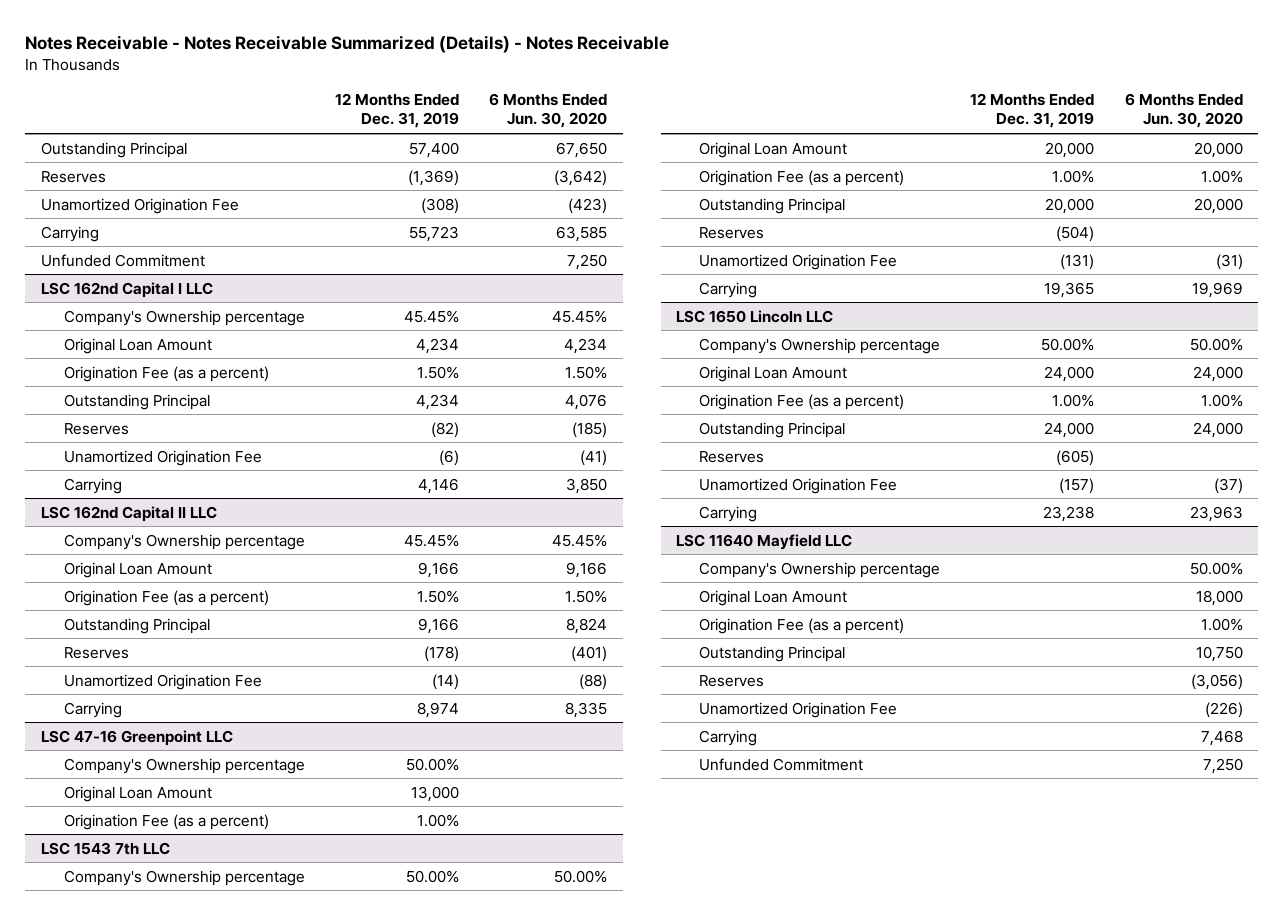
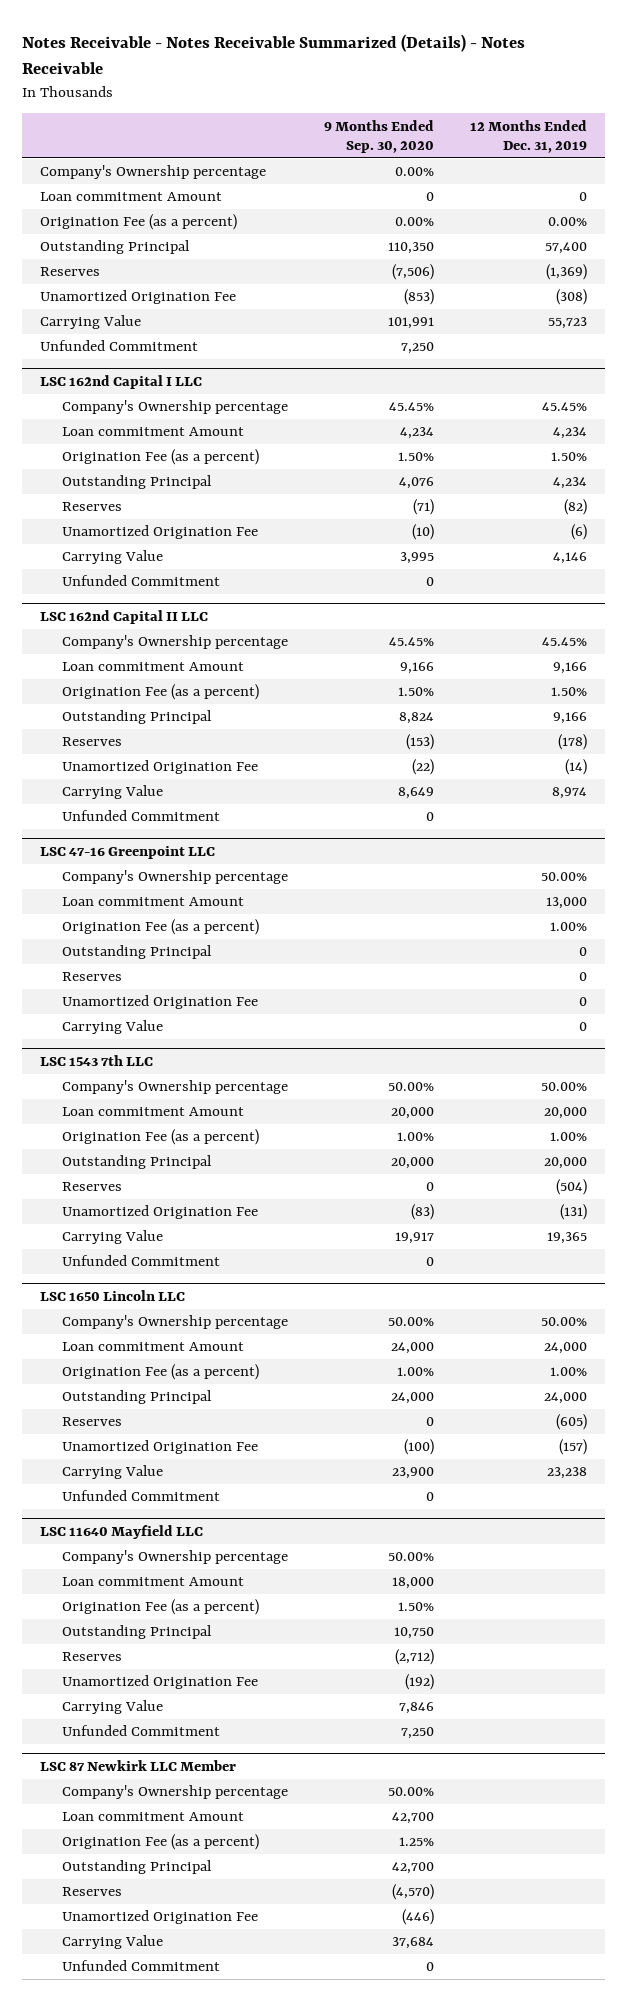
- | 12 Months Ended Dec. 31, 2019 | 6 Months Ended Jun. 30, 2020
+ | 9 Months Ended Sep. 30, 2020 | 12 Months Ended Dec. 31, 2019
+ Company's Ownership percentage | 0.00% |
+ Loan commitment Amount | 0 | 0
+ Origination Fee (as a percent) | 0.00% | 0.00%
- Carrying | 55,723 | 63,585
+ Carrying Value | 101,991 | 55,723
@ LSC 162nd Capital I LLC
- Original Loan Amount | 4,234 | 4,234
+ Loan commitment Amount | 4,234 | 4,234
- Carrying | 4,146 | 3,850
+ Carrying Value | 3,995 | 4,146
+ Unfunded Commitment | 0 |
@ LSC 162nd Capital II LLC
- Original Loan Amount | 9,166 | 9,166
+ Loan commitment Amount | 9,166 | 9,166
- Carrying | 8,974 | 8,335
+ Carrying Value | 8,649 | 8,974
+ Unfunded Commitment | 0 |
@ LSC 47-16 Greenpoint LLC
- Original Loan Amount | 13,000 |
+ Loan commitment Amount | | 13,000
+ Outstanding Principal | | 0
+ Reserves | | 0
+ Unamortized Origination Fee | | 0
+ Carrying Value | | 0
@ LSC 1543 7th LLC
- Original Loan Amount | 20,000 | 20,000
+ Loan commitment Amount | 20,000 | 20,000
- Carrying | 19,365 | 19,969
+ Carrying Value | 19,917 | 19,365
+ Unfunded Commitment | 0 |
@ LSC 1650 Lincoln LLC
- Original Loan Amount | 24,000 | 24,000
+ Loan commitment Amount | 24,000 | 24,000
- Carrying | 23,238 | 23,963
+ Carrying Value | 23,900 | 23,238
+ Unfunded Commitment | 0 |
@ LSC 11640 Mayfield LLC
- Original Loan Amount | | 18,000
+ Loan commitment Amount | 18,000 |
- Carrying | | 7,468
+ Carrying Value | 7,846 |
+ LSC 87 Newkirk LLC Member
+ Company's Ownership percentage | 50.00% |
+ Loan commitment Amount | 42,700 |
+ Origination Fee (as a percent) | 1.25% |
+ Outstanding Principal | 42,700 |
+ Reserves | (4,570) |
+ Unamortized Origination Fee | (446) |
+ Carrying Value | 37,684 |
+ Unfunded Commitment | 0 |

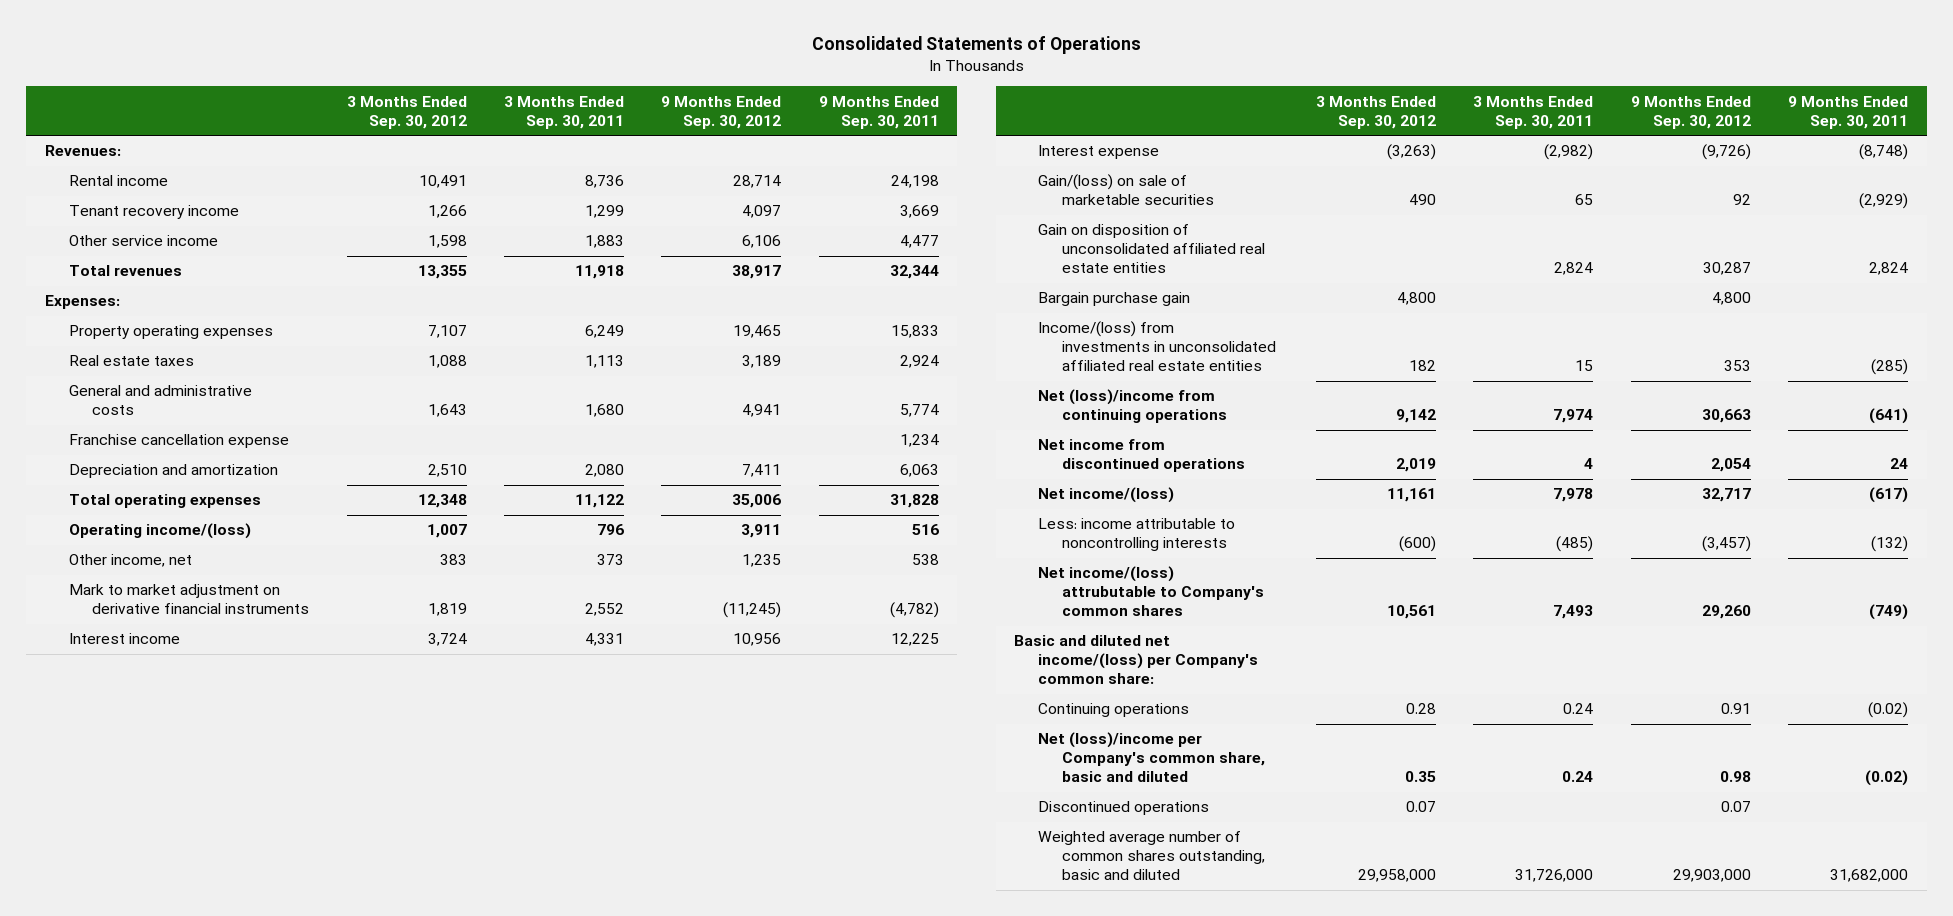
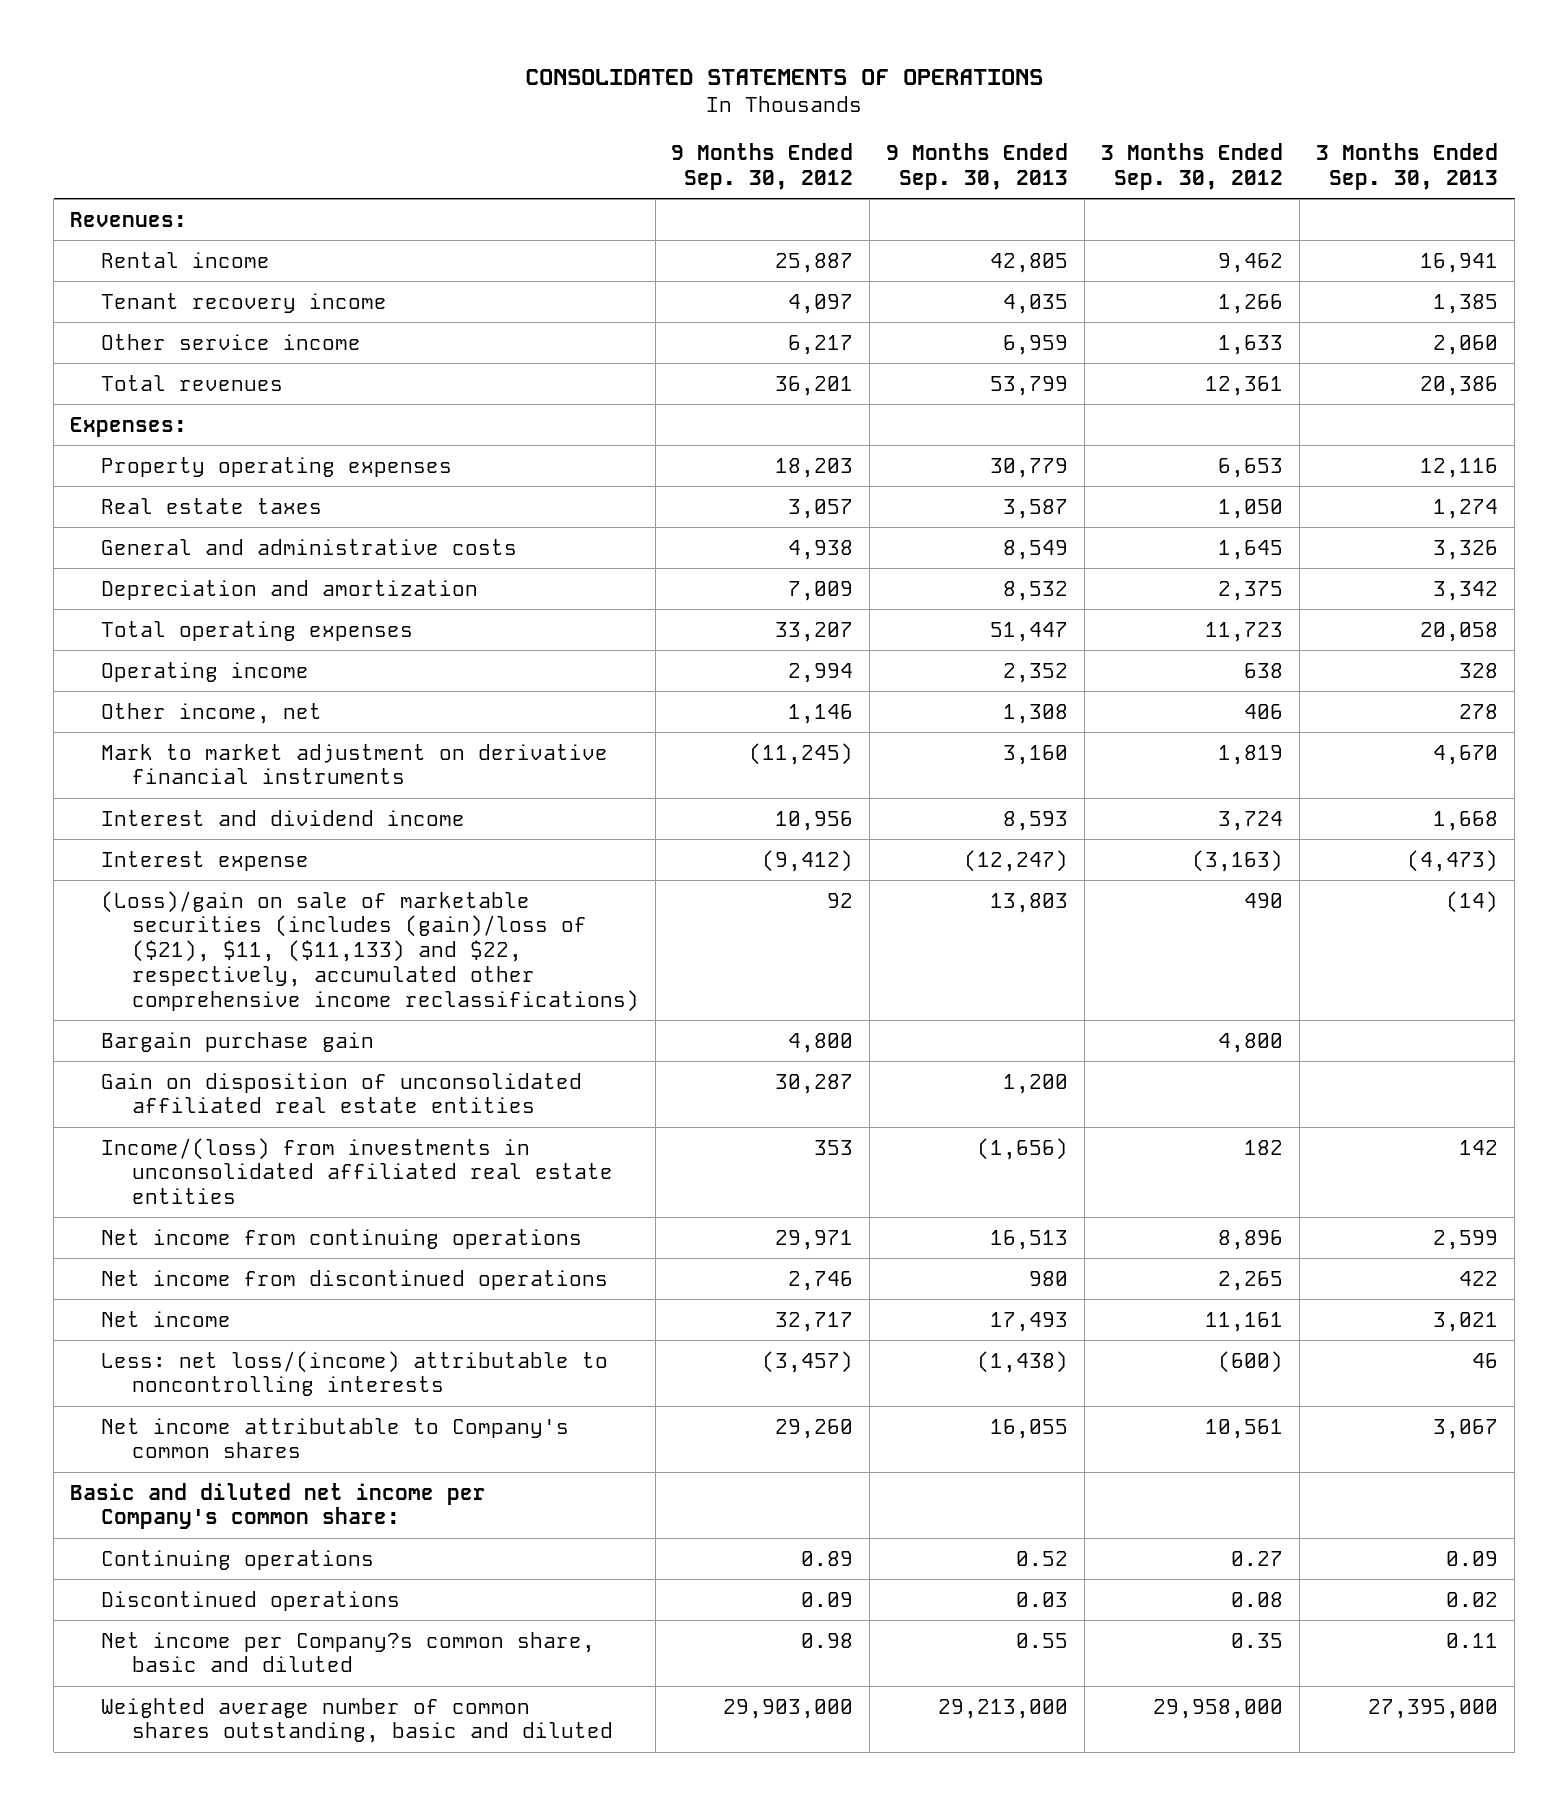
- Consolidated Statements of Operations
+ CONSOLIDATED STATEMENTS OF OPERATIONS
- | 3 Months Ended Sep. 30, 2012 | 3 Months Ended Sep. 30, 2011 | 9 Months Ended Sep. 30, 2012 | 9 Months Ended Sep. 30, 2011
+ | 9 Months Ended Sep. 30, 2012 | 9 Months Ended Sep. 30, 2013 | 3 Months Ended Sep. 30, 2012 | 3 Months Ended Sep. 30, 2013
- Rental income | 10,491 | 8,736 | 28,714 | 24,198
+ Rental income | 25,887 | 42,805 | 9,462 | 16,941
- Other service income | 1,598 | 1,883 | 6,106 | 4,477
- Total revenues | 13,355 | 11,918 | 38,917 | 32,344
+ Other service income | 6,217 | 6,959 | 1,633 | 2,060
+ Total revenues | 36,201 | 53,799 | 12,361 | 20,386
- Property operating expenses | 7,107 | 6,249 | 19,465 | 15,833
- Real estate taxes | 1,088 | 1,113 | 3,189 | 2,924
- General and administrative costs | 1,643 | 1,680 | 4,941 | 5,774
- Franchise cancellation expense | | | | 1,234
- Depreciation and amortization | 2,510 | 2,080 | 7,411 | 6,063
- Total operating expenses | 12,348 | 11,122 | 35,006 | 31,828
- Operating income/(loss) | 1,007 | 796 | 3,911 | 516
- Other income, net | 383 | 373 | 1,235 | 538
+ Property operating expenses | 18,203 | 30,779 | 6,653 | 12,116
+ Real estate taxes | 3,057 | 3,587 | 1,050 | 1,274
+ General and administrative costs | 4,938 | 8,549 | 1,645 | 3,326
+ Depreciation and amortization | 7,009 | 8,532 | 2,375 | 3,342
+ Total operating expenses | 33,207 | 51,447 | 11,723 | 20,058
+ Operating income | 2,994 | 2,352 | 638 | 328
+ Other income, net | 1,146 | 1,308 | 406 | 278
- Interest income | 3,724 | 4,331 | 10,956 | 12,225
- Interest expense | (3,263) | (2,982) | (9,726) | (8,748)
- Gain/(loss) on sale of marketable securities | 490 | 65 | 92 | (2,929)
+ Interest and dividend income | 10,956 | 8,593 | 3,724 | 1,668
+ Interest expense | (9,412) | (12,247) | (3,163) | (4,473)
+ (Loss)/gain on sale of marketable securities (includes (gain)/loss of ($21), $11, ($11,133) and $22, respectively, accumulated other comprehensive income reclassifications) | 92 | 13,803 | 490 | (14)
moved down: Gain on disposition of unconsolidated affiliated real estate entities | 30,287 | 1,200 | |
- Net (loss)/income from continuing operations | 9,142 | 7,974 | 30,663 | (641)
- Net income from discontinued operations | 2,019 | 4 | 2,054 | 24
- Net income/(loss) | 11,161 | 7,978 | 32,717 | (617)
- Less: income attributable to noncontrolling interests | (600) | (485) | (3,457) | (132)
- Net income/(loss) attrubutable to Company's common shares | 10,561 | 7,493 | 29,260 | (749)
- Basic and diluted net income/(loss) per Company's common share:
- Continuing operations | 0.28 | 0.24 | 0.91 | (0.02)
- Net (loss)/income per Company's common share, basic and diluted | 0.35 | 0.24 | 0.98 | (0.02)
- Discontinued operations | 0.07 | | 0.07 |
+ Net income from continuing operations | 29,971 | 16,513 | 8,896 | 2,599
+ Net income from discontinued operations | 2,746 | 980 | 2,265 | 422
+ Net income | 32,717 | 17,493 | 11,161 | 3,021
+ Less: net loss/(income) attributable to noncontrolling interests | (3,457) | (1,438) | (600) | 46
+ Net income attributable to Company's common shares | 29,260 | 16,055 | 10,561 | 3,067
+ Basic and diluted net income per Company's common share:
+ Continuing operations | 0.89 | 0.52 | 0.27 | 0.09
+ Discontinued operations | 0.09 | 0.03 | 0.08 | 0.02
+ Net income per Company?s common share, basic and diluted | 0.98 | 0.55 | 0.35 | 0.11

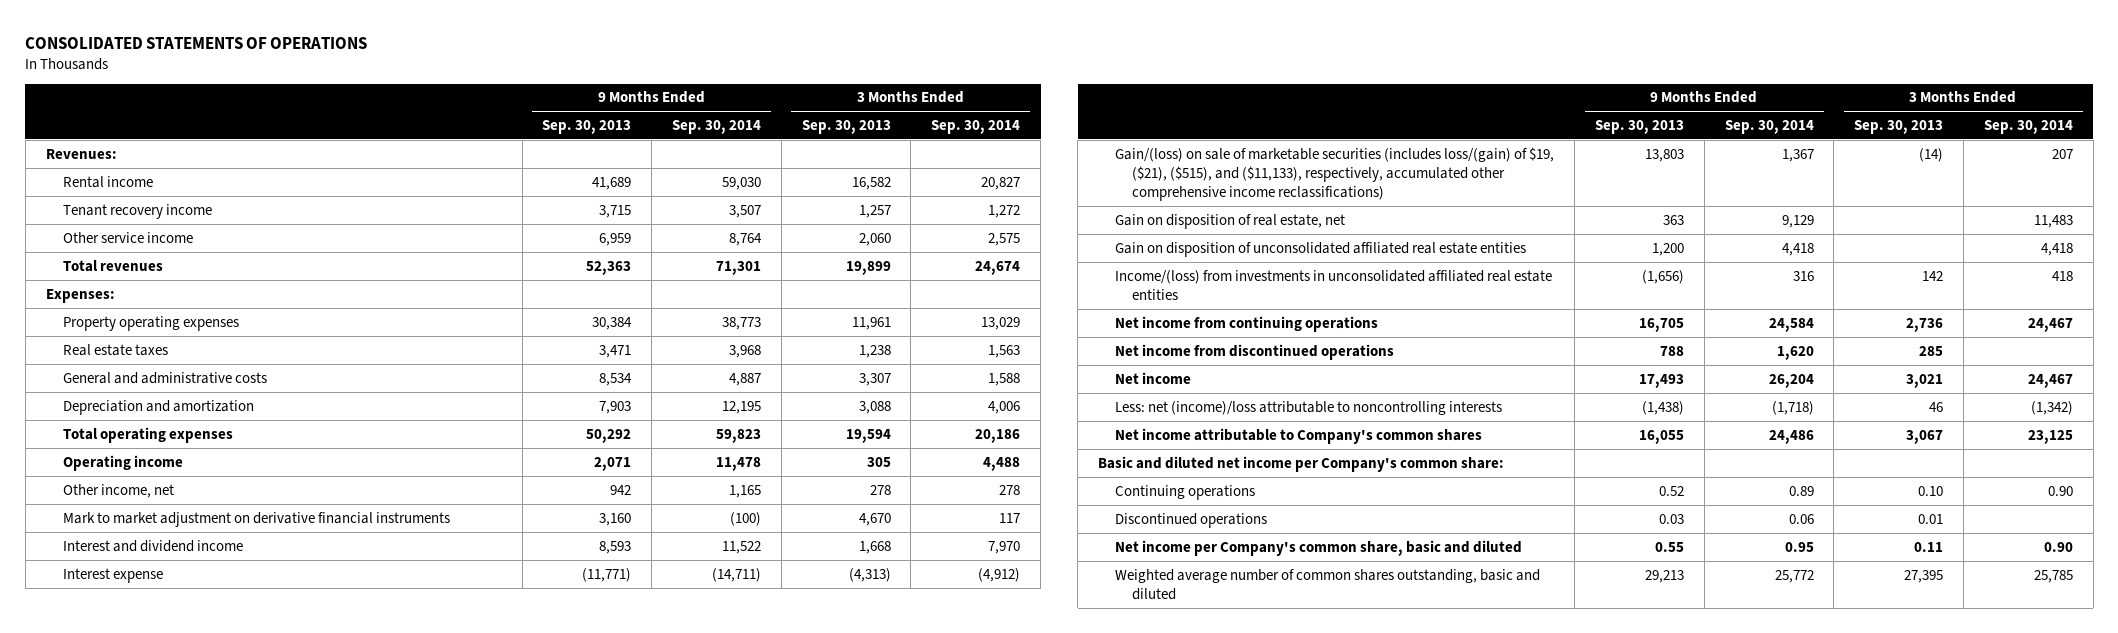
- | 9 Months Ended Sep. 30, 2012 | 9 Months Ended Sep. 30, 2013 | 3 Months Ended Sep. 30, 2012 | 3 Months Ended Sep. 30, 2013
+ | 9 Months Ended Sep. 30, 2013 | 9 Months Ended Sep. 30, 2014 | 3 Months Ended Sep. 30, 2013 | 3 Months Ended Sep. 30, 2014
- Rental income | 25,887 | 42,805 | 9,462 | 16,941
- Tenant recovery income | 4,097 | 4,035 | 1,266 | 1,385
+ Rental income | 41,689 | 59,030 | 16,582 | 20,827
+ Tenant recovery income | 3,715 | 3,507 | 1,257 | 1,272
- Total revenues | 36,201 | 53,799 | 12,361 | 20,386
+ Total revenues | 52,363 | 71,301 | 19,899 | 24,674
- Property operating expenses | 18,203 | 30,779 | 6,653 | 12,116
- Real estate taxes | 3,057 | 3,587 | 1,050 | 1,274
- General and administrative costs | 4,938 | 8,549 | 1,645 | 3,326
- Depreciation and amortization | 7,009 | 8,532 | 2,375 | 3,342
- Total operating expenses | 33,207 | 51,447 | 11,723 | 20,058
- Operating income | 2,994 | 2,352 | 638 | 328
- Other income, net | 1,146 | 1,308 | 406 | 278
+ Property operating expenses | 30,384 | 38,773 | 11,961 | 13,029
+ Real estate taxes | 3,471 | 3,968 | 1,238 | 1,563
+ General and administrative costs | 8,534 | 4,887 | 3,307 | 1,588
+ Depreciation and amortization | 7,903 | 12,195 | 3,088 | 4,006
+ Total operating expenses | 50,292 | 59,823 | 19,594 | 20,186
+ Operating income | 2,071 | 11,478 | 305 | 4,488
+ Other income, net | 942 | 1,165 | 278 | 278
- Interest expense | (9,412) | (12,247) | (3,163) | (4,473)
- (Loss)/gain on sale of marketable securities (includes (gain)/loss of ($21), $11, ($11,133) and $22, respectively, accumulated other comprehensive income reclassifications) | 92 | 13,803 | 490 | (14)
- Bargain purchase gain | 4,800 | | 4,800 |
+ Interest expense | (11,771) | (14,711) | (4,313) | (4,912)
+ Gain/(loss) on sale of marketable securities (includes loss/(gain) of $19, ($21), ($515), and ($11,133), respectively, accumulated other comprehensive income reclassifications) | 13,803 | 1,367 | (14) | 207
+ Gain on disposition of real estate, net | 363 | 9,129 | | 11,483
- Net income from continuing operations | 29,971 | 16,513 | 8,896 | 2,599
- Net income from discontinued operations | 2,746 | 980 | 2,265 | 422
+ Net income from continuing operations | 16,705 | 24,584 | 2,736 | 24,467
+ Net income from discontinued operations | 788 | 1,620 | 285 |
- Less: net loss/(income) attributable to noncontrolling interests | (3,457) | (1,438) | (600) | 46
+ Less: net (income)/loss attributable to noncontrolling interests | (1,438) | (1,718) | 46 | (1,342)
- Continuing operations | 0.89 | 0.52 | 0.27 | 0.09
- Discontinued operations | 0.09 | 0.03 | 0.08 | 0.02
- Net income per Company?s common share, basic and diluted | 0.98 | 0.55 | 0.35 | 0.11
- Weighted average number of common shares outstanding, basic and diluted | 29,903,000 | 29,213,000 | 29,958,000 | 27,395,000
+ Continuing operations | 0.52 | 0.89 | 0.10 | 0.90
+ Discontinued operations | 0.03 | 0.06 | 0.01 |
+ Net income per Company's common share, basic and diluted | 0.55 | 0.95 | 0.11 | 0.90
+ Weighted average number of common shares outstanding, basic and diluted | 29,213 | 25,772 | 27,395 | 25,785

